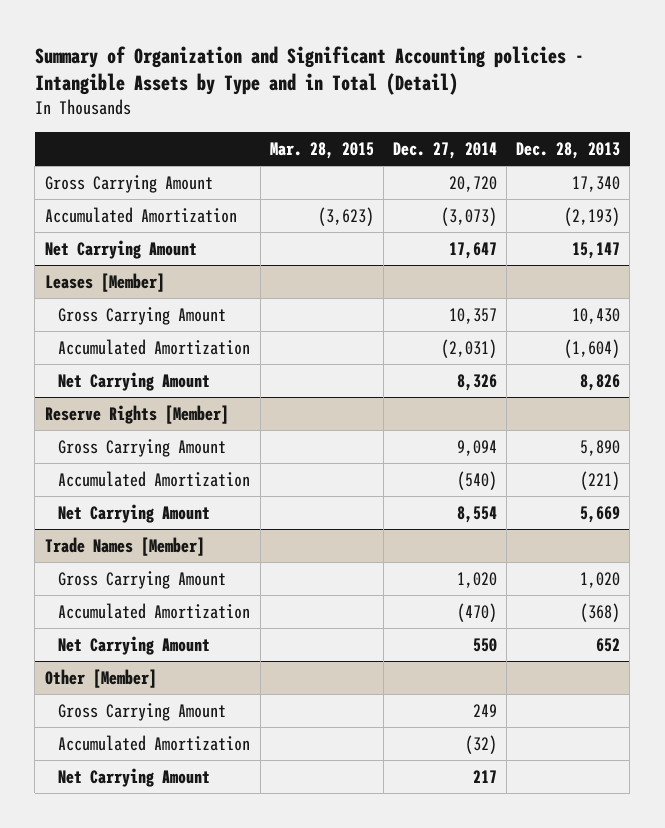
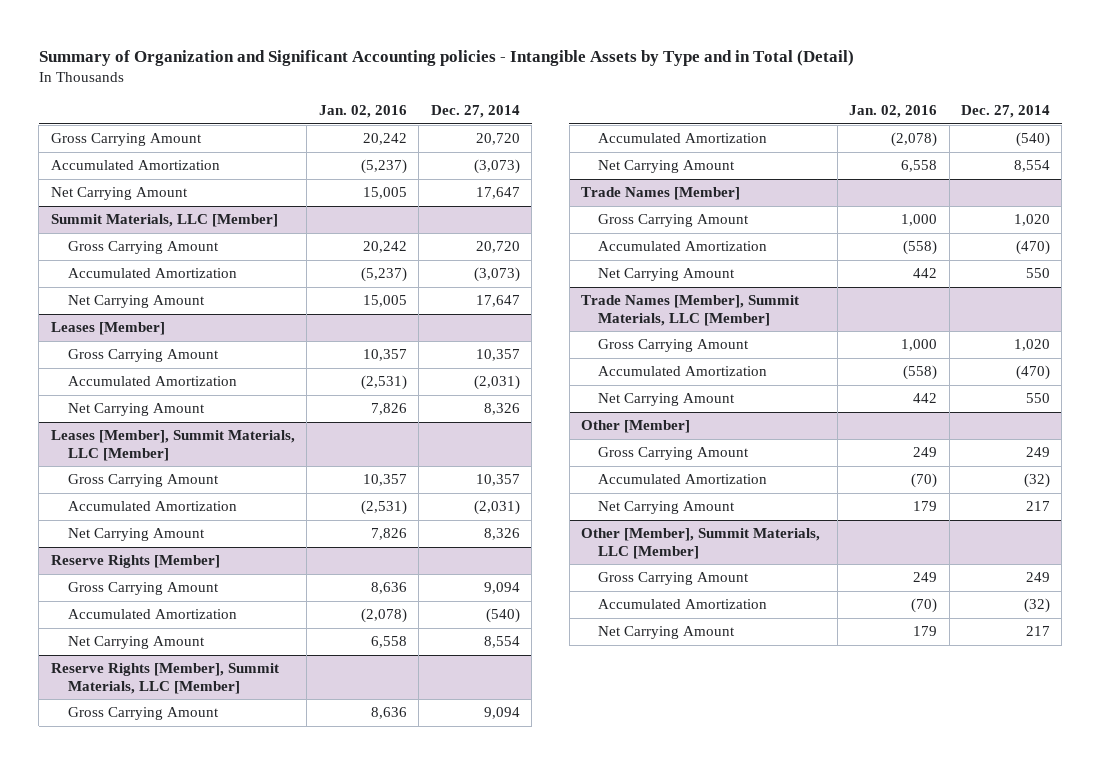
- | Mar. 28, 2015 | Dec. 27, 2014 | Dec. 28, 2013
+ | Jan. 02, 2016 | Dec. 27, 2014
+ Summit Materials, LLC [Member]
+ Gross Carrying Amount | 20,242 | 20,720
+ Accumulated Amortization | (5,237) | (3,073)
+ Net Carrying Amount | 15,005 | 17,647
+ Leases [Member], Summit Materials, LLC [Member]
+ Gross Carrying Amount | 10,357 | 10,357
+ Accumulated Amortization | (2,531) | (2,031)
+ Net Carrying Amount | 7,826 | 8,326
+ Reserve Rights [Member], Summit Materials, LLC [Member]
+ Gross Carrying Amount | 8,636 | 9,094
+ Accumulated Amortization | (2,078) | (540)
+ Net Carrying Amount | 6,558 | 8,554
+ Trade Names [Member], Summit Materials, LLC [Member]
+ Gross Carrying Amount | 1,000 | 1,020
+ Accumulated Amortization | (558) | (470)
+ Net Carrying Amount | 442 | 550
+ Other [Member], Summit Materials, LLC [Member]
+ Gross Carrying Amount | 249 | 249
+ Accumulated Amortization | (70) | (32)
+ Net Carrying Amount | 179 | 217

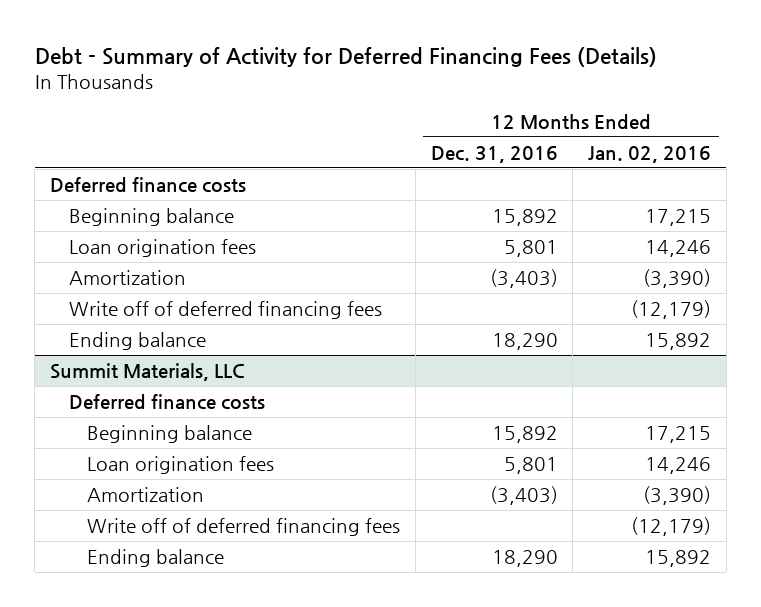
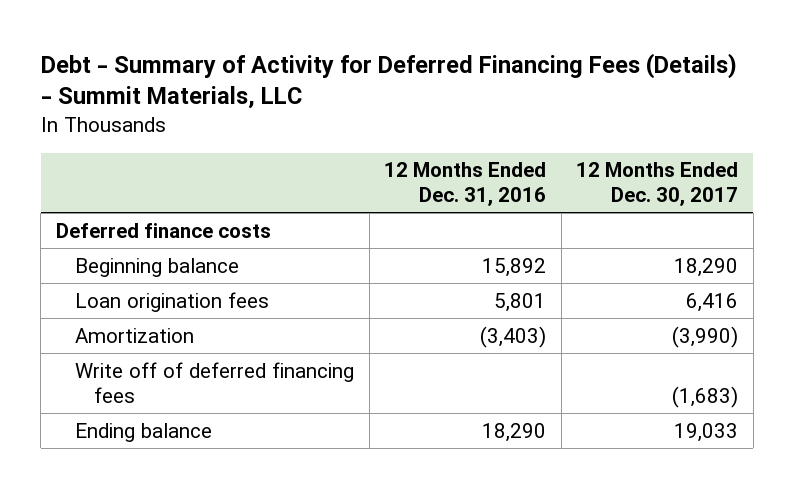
- Debt - Summary of Activity for Deferred Financing Fees (Details)
+ Debt - Summary of Activity for Deferred Financing Fees (Details) - Summit Materials, LLC
- | 12 Months Ended Dec. 31, 2016 | 12 Months Ended Jan. 02, 2016
+ | 12 Months Ended Dec. 31, 2016 | 12 Months Ended Dec. 30, 2017
- Summit Materials, LLC
- Deferred finance costs
- Beginning balance | 15,892 | 17,215
- Loan origination fees | 5,801 | 14,246
- Amortization | (3,403) | (3,390)
- Write off of deferred financing fees | | (12,179)
- Ending balance | 18,290 | 15,892

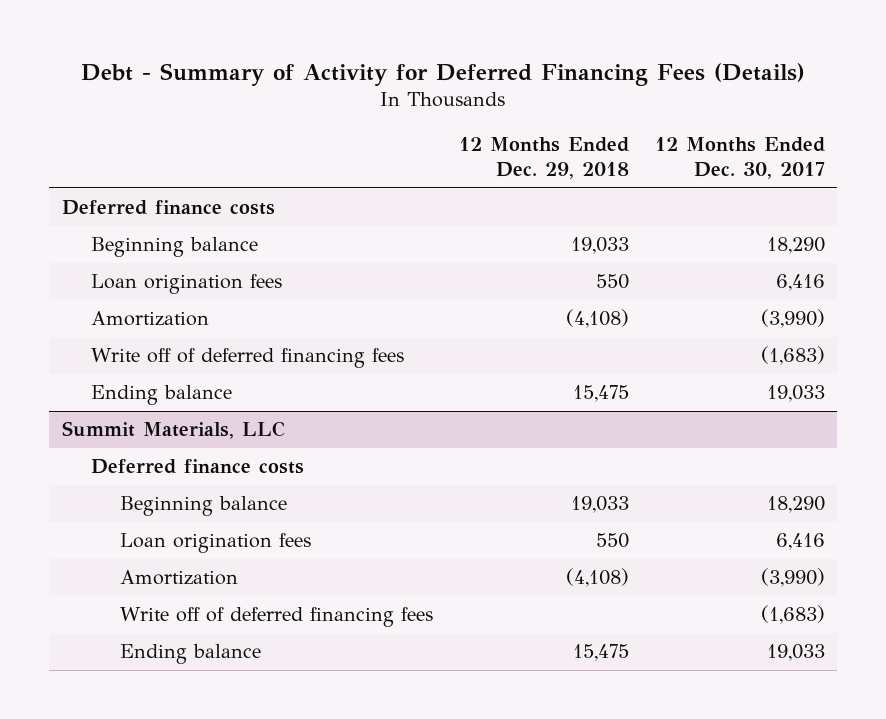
- Debt - Summary of Activity for Deferred Financing Fees (Details) - Summit Materials, LLC
+ Debt - Summary of Activity for Deferred Financing Fees (Details)
- | 12 Months Ended Dec. 31, 2016 | 12 Months Ended Dec. 30, 2017
+ | 12 Months Ended Dec. 29, 2018 | 12 Months Ended Dec. 30, 2017
+ Summit Materials, LLC
+ Deferred finance costs
+ Beginning balance | 19,033 | 18,290
+ Loan origination fees | 550 | 6,416
+ Amortization | (4,108) | (3,990)
+ Write off of deferred financing fees | | (1,683)
+ Ending balance | 15,475 | 19,033

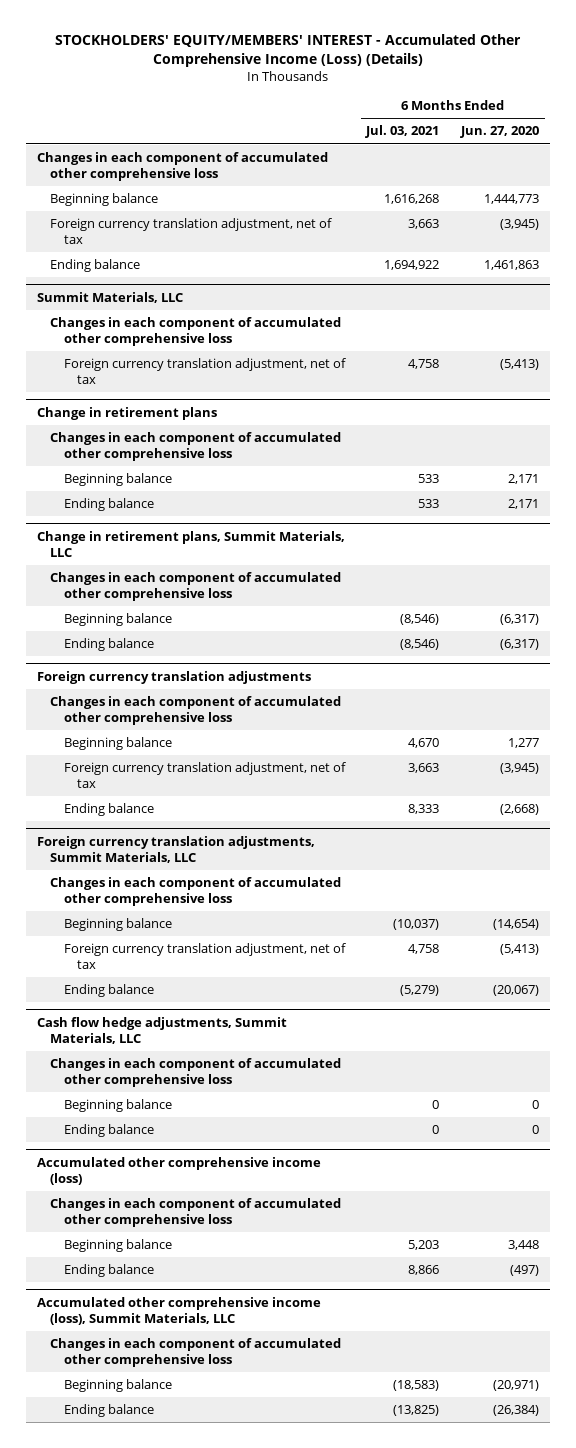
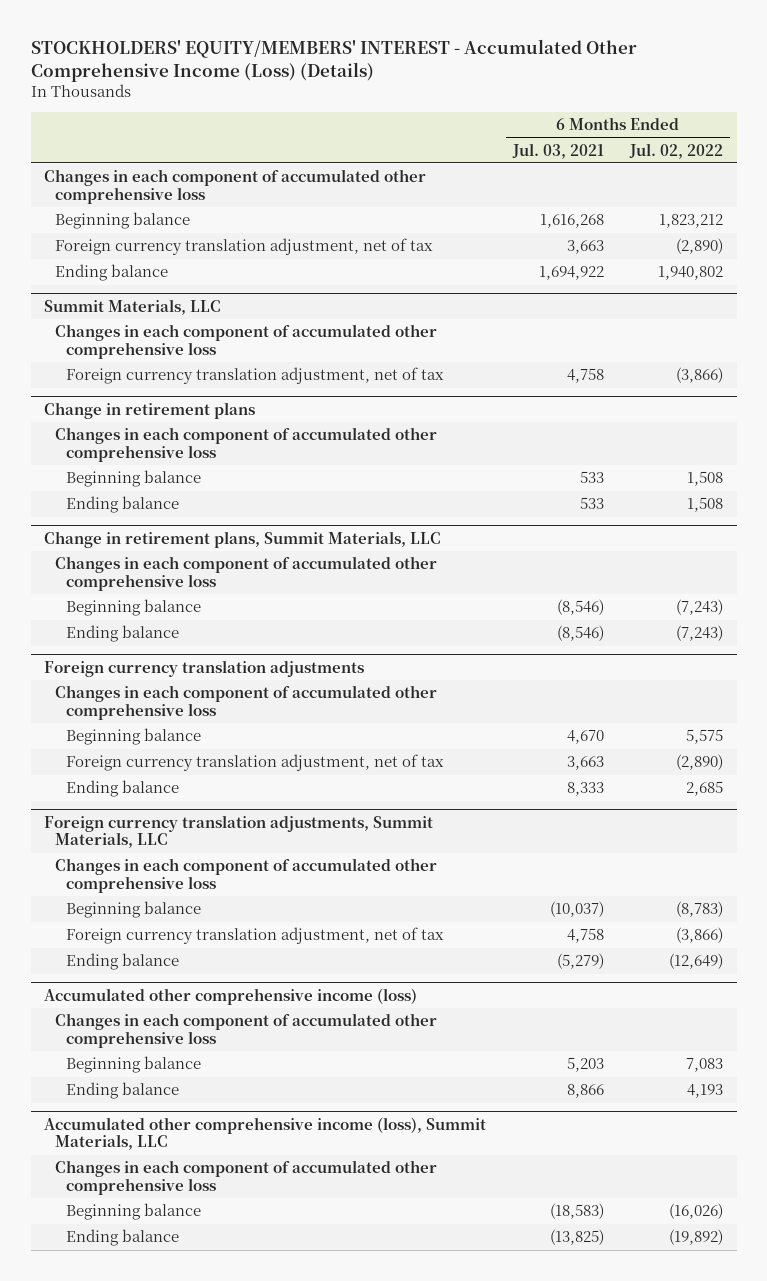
- | 6 Months Ended Jul. 03, 2021 | 6 Months Ended Jun. 27, 2020
+ | 6 Months Ended Jul. 03, 2021 | 6 Months Ended Jul. 02, 2022
- Cash flow hedge adjustments, Summit Materials, LLC
- Changes in each component of accumulated other comprehensive loss
- Beginning balance | 0 | 0
- Ending balance | 0 | 0

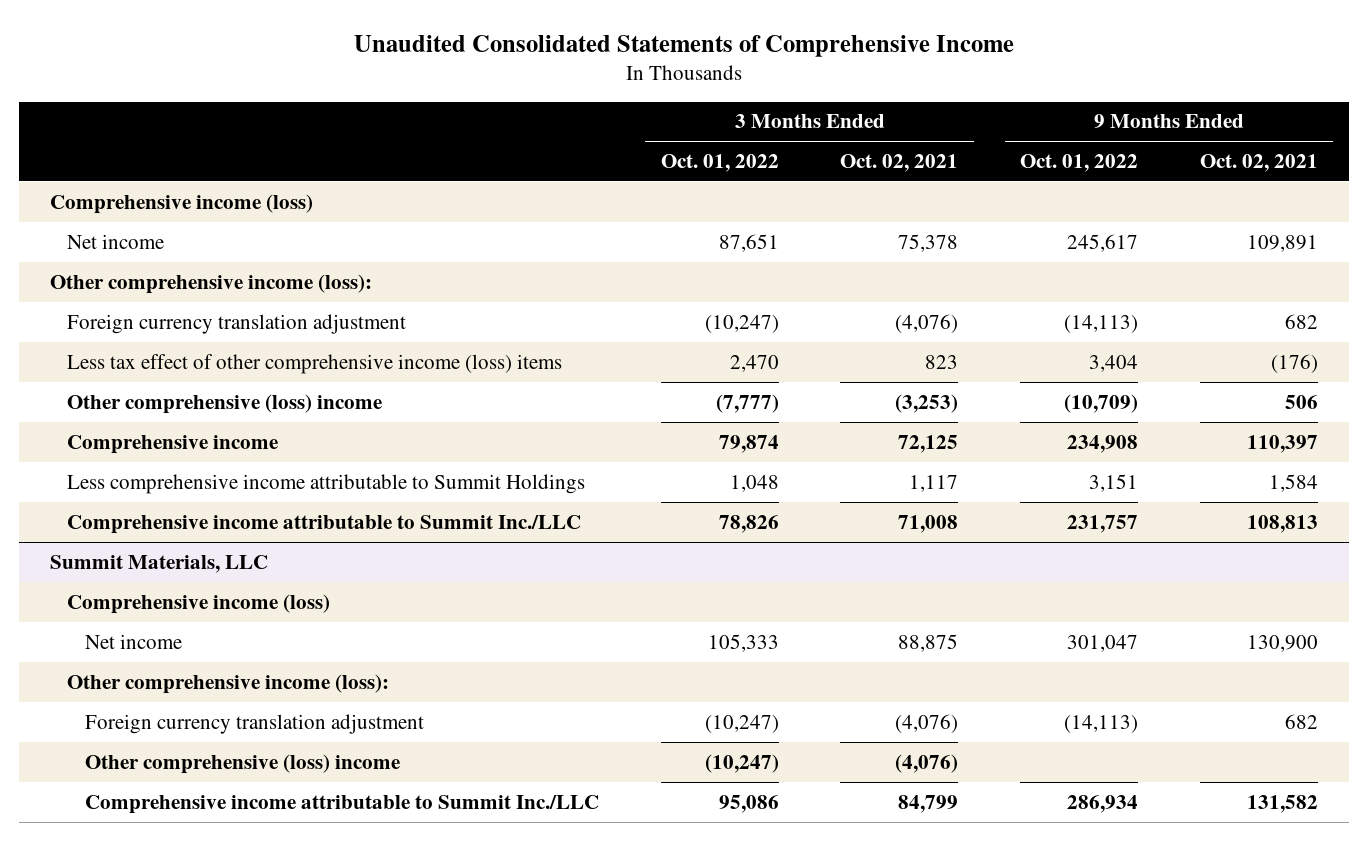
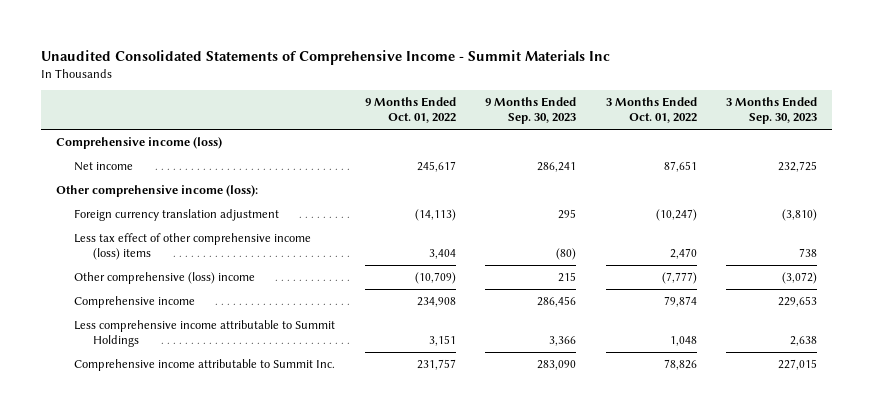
- Unaudited Consolidated Statements of Comprehensive Income
+ Unaudited Consolidated Statements of Comprehensive Income - Summit Materials Inc
- | 3 Months Ended Oct. 01, 2022 | 3 Months Ended Oct. 02, 2021 | 9 Months Ended Oct. 01, 2022 | 9 Months Ended Oct. 02, 2021
+ | 9 Months Ended Oct. 01, 2022 | 9 Months Ended Sep. 30, 2023 | 3 Months Ended Oct. 01, 2022 | 3 Months Ended Sep. 30, 2023
- Comprehensive income attributable to Summit Inc./LLC | 78,826 | 71,008 | 231,757 | 108,813
- Summit Materials, LLC
- Comprehensive income (loss)
- Net income | 105,333 | 88,875 | 301,047 | 130,900
- Other comprehensive income (loss):
- Foreign currency translation adjustment | (10,247) | (4,076) | (14,113) | 682
- Other comprehensive (loss) income | (10,247) | (4,076) | |
- Comprehensive income attributable to Summit Inc./LLC | 95,086 | 84,799 | 286,934 | 131,582
+ Comprehensive income attributable to Summit Inc. | 231,757 | 283,090 | 78,826 | 227,015

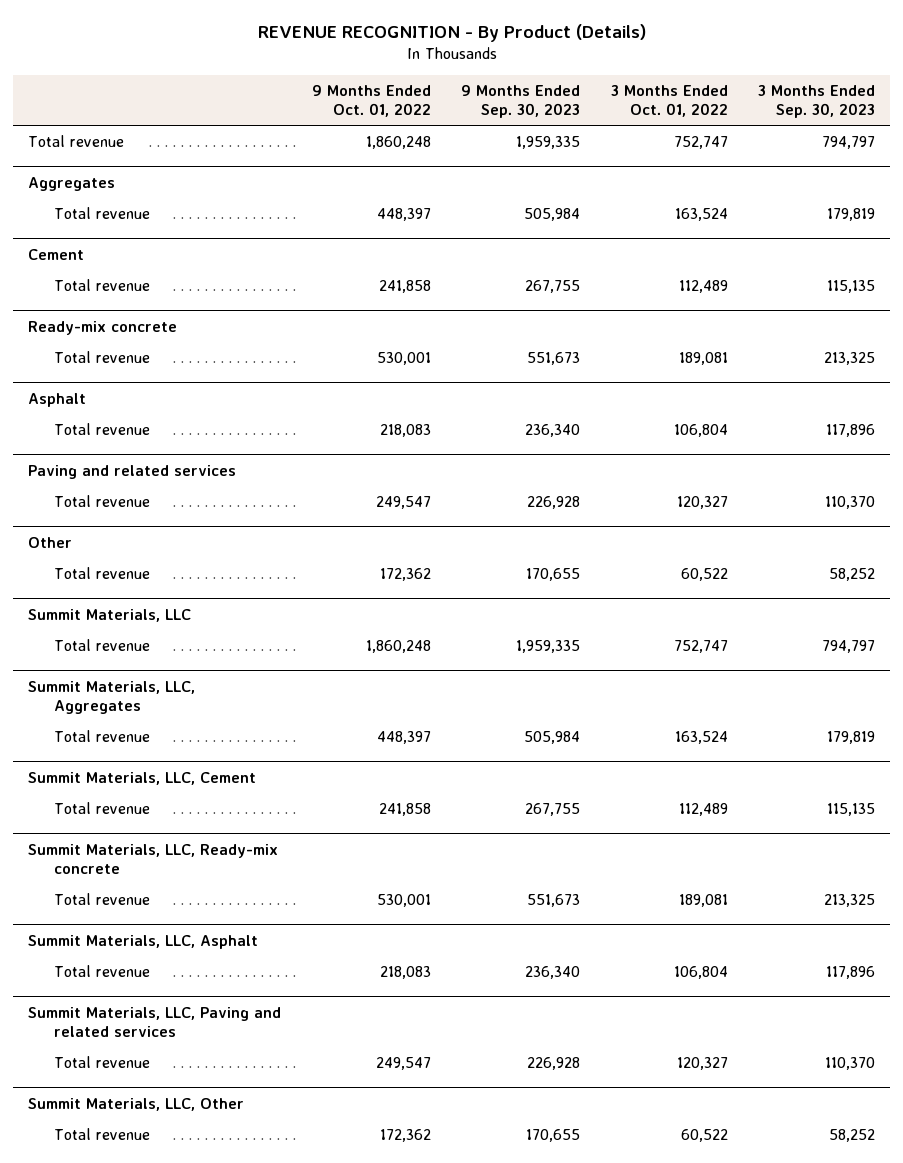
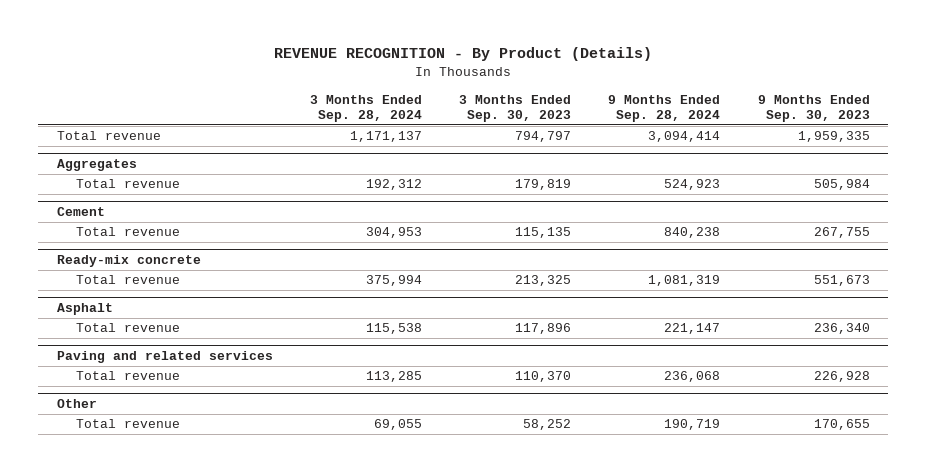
- | 9 Months Ended Oct. 01, 2022 | 9 Months Ended Sep. 30, 2023 | 3 Months Ended Oct. 01, 2022 | 3 Months Ended Sep. 30, 2023
+ | 3 Months Ended Sep. 28, 2024 | 3 Months Ended Sep. 30, 2023 | 9 Months Ended Sep. 28, 2024 | 9 Months Ended Sep. 30, 2023
- Summit Materials, LLC
- Total revenue | 1,860,248 | 1,959,335 | 752,747 | 794,797
- Summit Materials, LLC, Aggregates
- Total revenue | 448,397 | 505,984 | 163,524 | 179,819
- Summit Materials, LLC, Cement
- Total revenue | 241,858 | 267,755 | 112,489 | 115,135
- Summit Materials, LLC, Ready-mix concrete
- Total revenue | 530,001 | 551,673 | 189,081 | 213,325
- Summit Materials, LLC, Asphalt
- Total revenue | 218,083 | 236,340 | 106,804 | 117,896
- Summit Materials, LLC, Paving and related services
- Total revenue | 249,547 | 226,928 | 120,327 | 110,370
- Summit Materials, LLC, Other
- Total revenue | 172,362 | 170,655 | 60,522 | 58,252

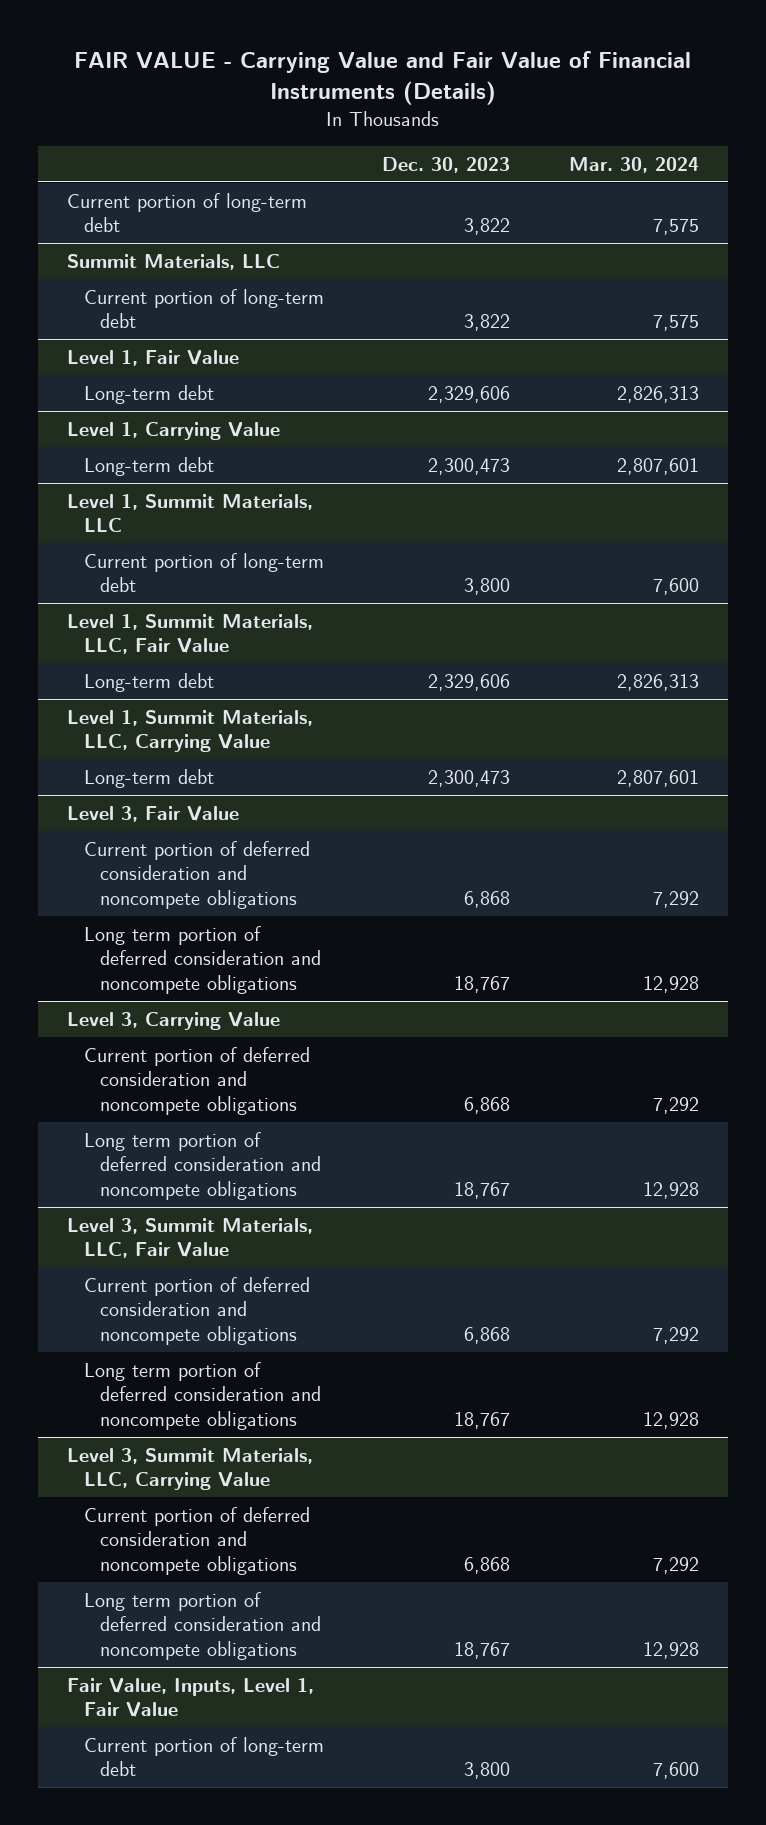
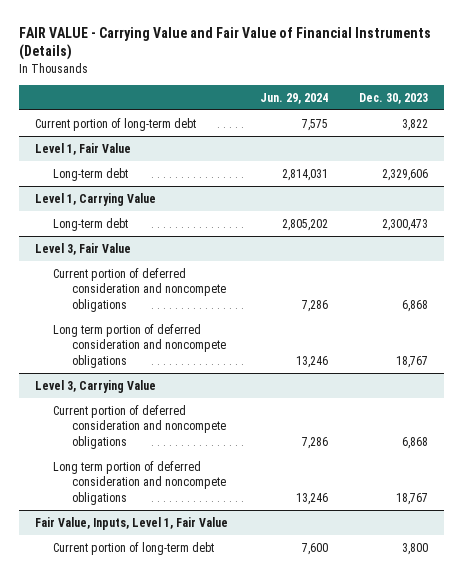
- | Dec. 30, 2023 | Mar. 30, 2024
+ | Jun. 29, 2024 | Dec. 30, 2023
- Summit Materials, LLC
- Current portion of long-term debt | 3,822 | 7,575
- Level 1, Summit Materials, LLC
- Current portion of long-term debt | 3,800 | 7,600
- Level 1, Summit Materials, LLC, Fair Value
- Long-term debt | 2,329,606 | 2,826,313
- Level 1, Summit Materials, LLC, Carrying Value
- Long-term debt | 2,300,473 | 2,807,601
- Level 3, Summit Materials, LLC, Fair Value
- Current portion of deferred consideration and noncompete obligations | 6,868 | 7,292
- Long term portion of deferred consideration and noncompete obligations | 18,767 | 12,928
- Level 3, Summit Materials, LLC, Carrying Value
- Current portion of deferred consideration and noncompete obligations | 6,868 | 7,292
- Long term portion of deferred consideration and noncompete obligations | 18,767 | 12,928

